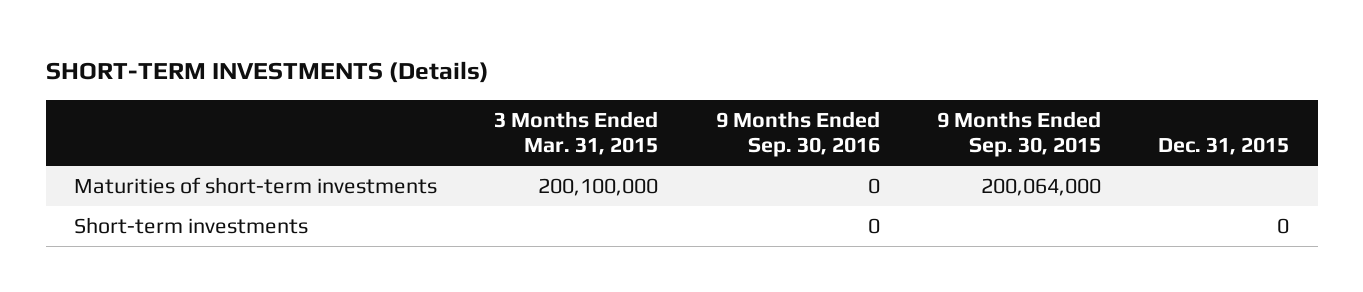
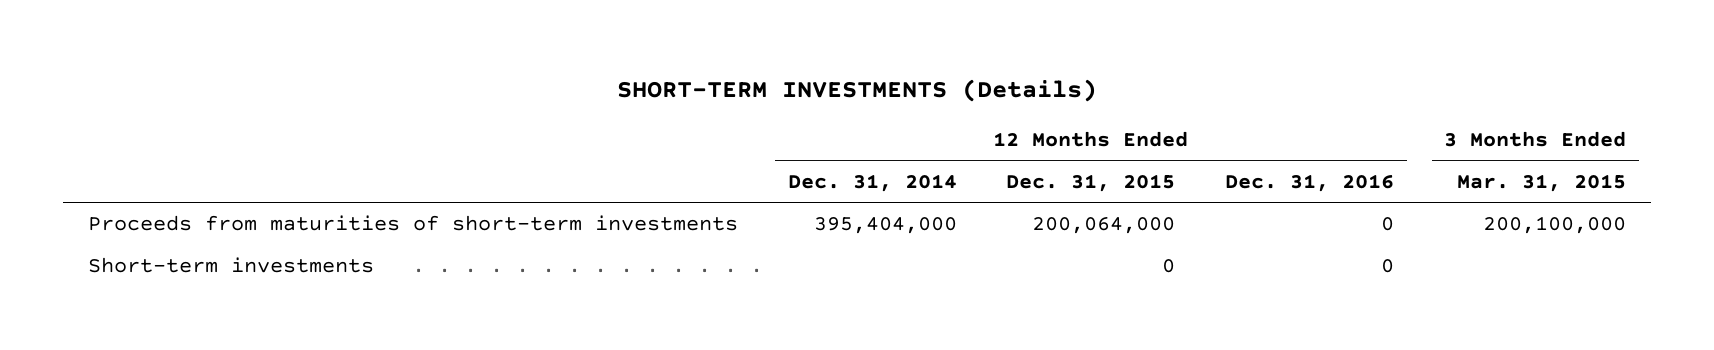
- | 3 Months Ended Mar. 31, 2015 | 9 Months Ended Sep. 30, 2016 | 9 Months Ended Sep. 30, 2015 | Dec. 31, 2015
+ | 12 Months Ended Dec. 31, 2014 | 12 Months Ended Dec. 31, 2015 | 12 Months Ended Dec. 31, 2016 | 3 Months Ended Mar. 31, 2015
- Maturities of short-term investments | 200,100,000 | 0 | 200,064,000 |
+ Proceeds from maturities of short-term investments | 395,404,000 | 200,064,000 | 0 | 200,100,000

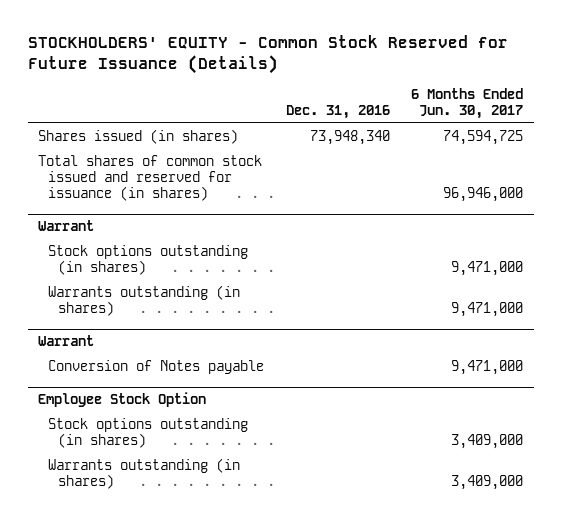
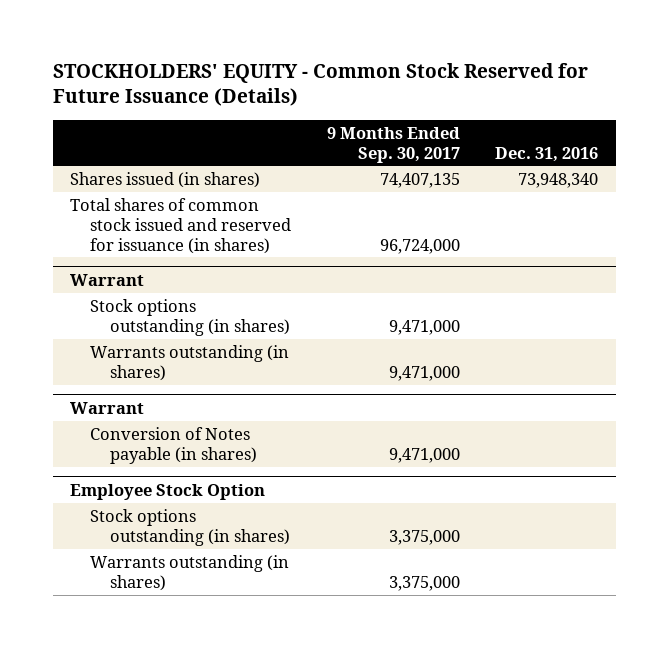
- | Dec. 31, 2016 | 6 Months Ended Jun. 30, 2017
+ | 9 Months Ended Sep. 30, 2017 | Dec. 31, 2016
@ Warrant
- Conversion of Notes payable | | 9,471,000
+ Conversion of Notes payable (in shares) | 9,471,000 |

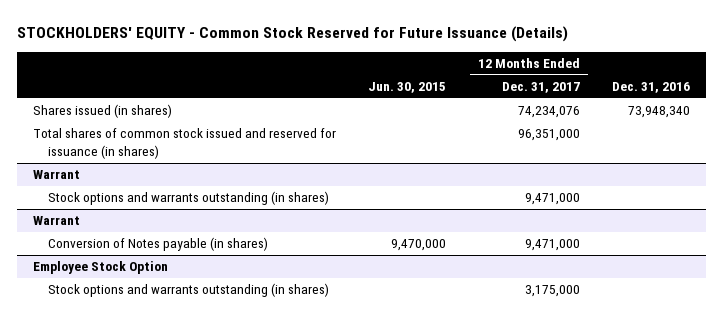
- | 9 Months Ended Sep. 30, 2017 | Dec. 31, 2016
+ | Jun. 30, 2015 | 12 Months Ended Dec. 31, 2017 | Dec. 31, 2016
@ Warrant
- Stock options outstanding (in shares) | 9,471,000 |
- Warrants outstanding (in shares) | 9,471,000 |
+ Stock options and warrants outstanding (in shares) | | 9,471,000 |
@ Employee Stock Option
- Stock options outstanding (in shares) | 3,375,000 |
- Warrants outstanding (in shares) | 3,375,000 |
+ Stock options and warrants outstanding (in shares) | | 3,175,000 |

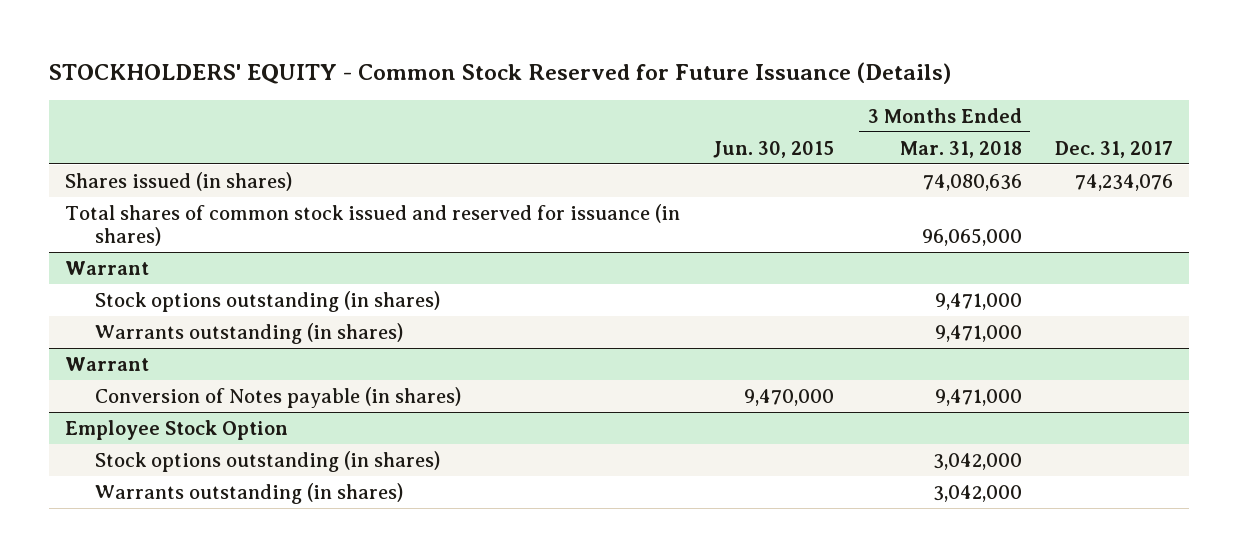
- | Jun. 30, 2015 | 12 Months Ended Dec. 31, 2017 | Dec. 31, 2016
+ | Jun. 30, 2015 | 3 Months Ended Mar. 31, 2018 | Dec. 31, 2017
@ Warrant
- Stock options and warrants outstanding (in shares) | | 9,471,000 |
+ Stock options outstanding (in shares) | | 9,471,000 |
+ Warrants outstanding (in shares) | | 9,471,000 |
@ Employee Stock Option
- Stock options and warrants outstanding (in shares) | | 3,175,000 |
+ Stock options outstanding (in shares) | | 3,042,000 |
+ Warrants outstanding (in shares) | | 3,042,000 |

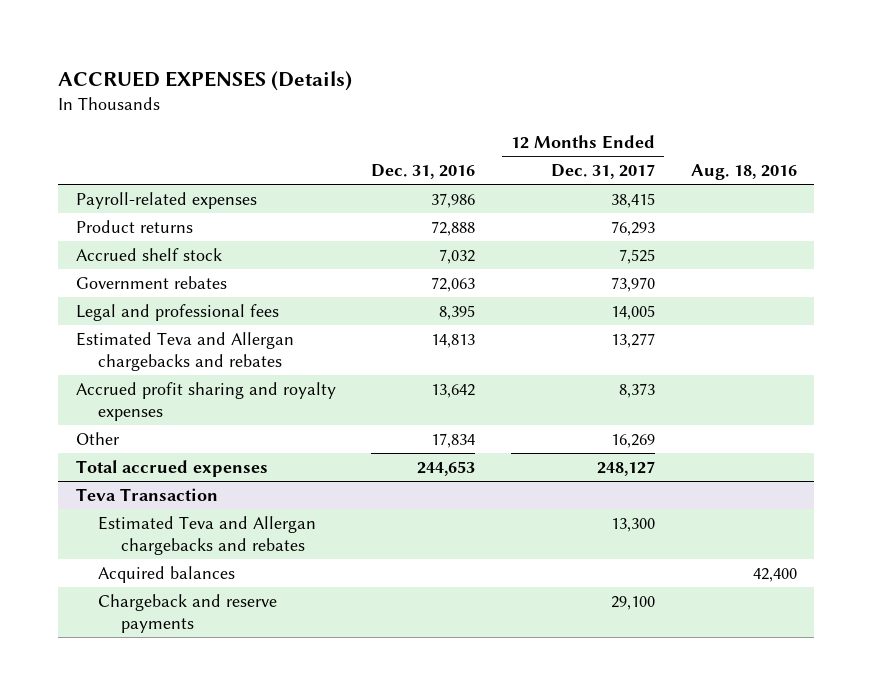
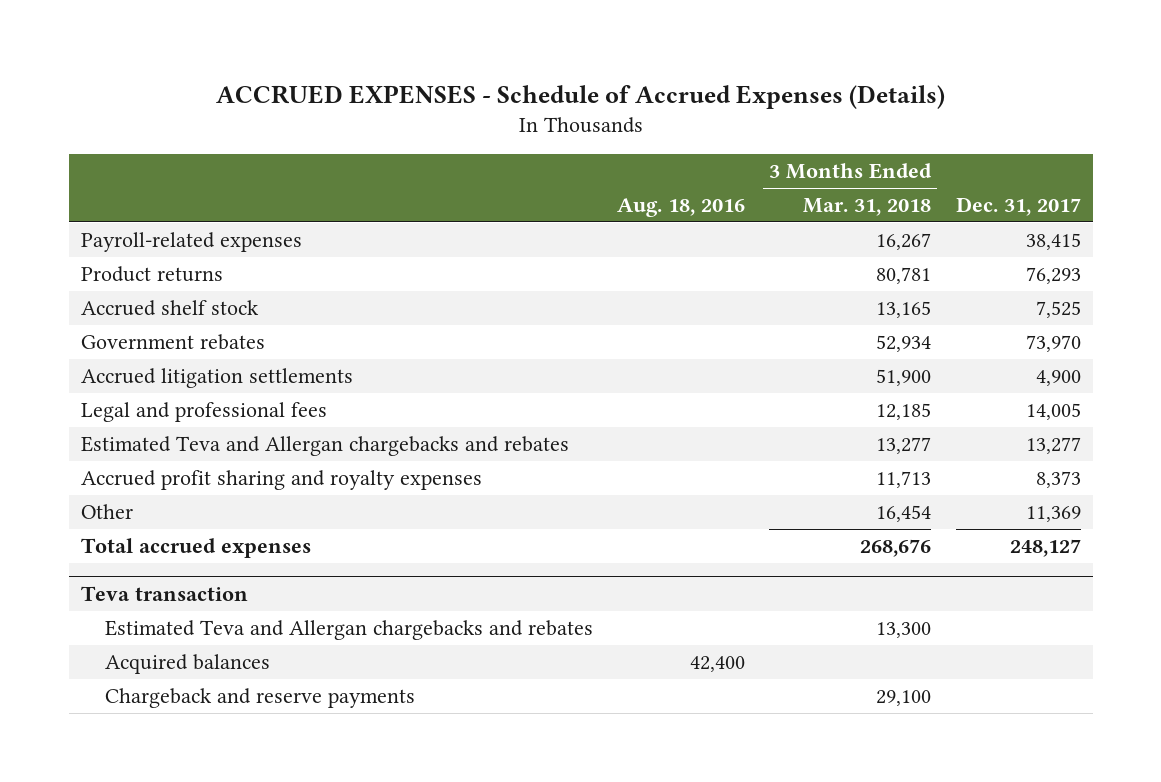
- ACCRUED EXPENSES (Details)
+ ACCRUED EXPENSES - Schedule of Accrued Expenses (Details)
- | Dec. 31, 2016 | 12 Months Ended Dec. 31, 2017 | Aug. 18, 2016
+ | Aug. 18, 2016 | 3 Months Ended Mar. 31, 2018 | Dec. 31, 2017
+ Accrued litigation settlements | | 51,900 | 4,900
- Teva Transaction
+ Teva transaction

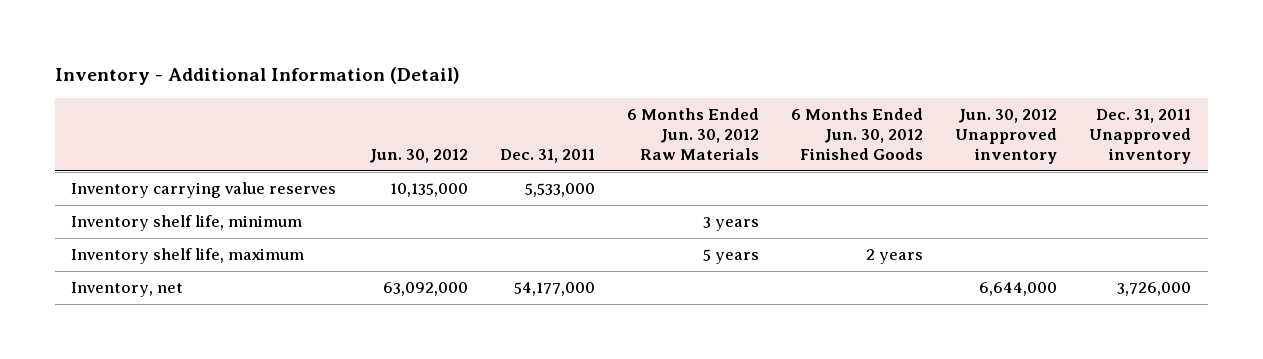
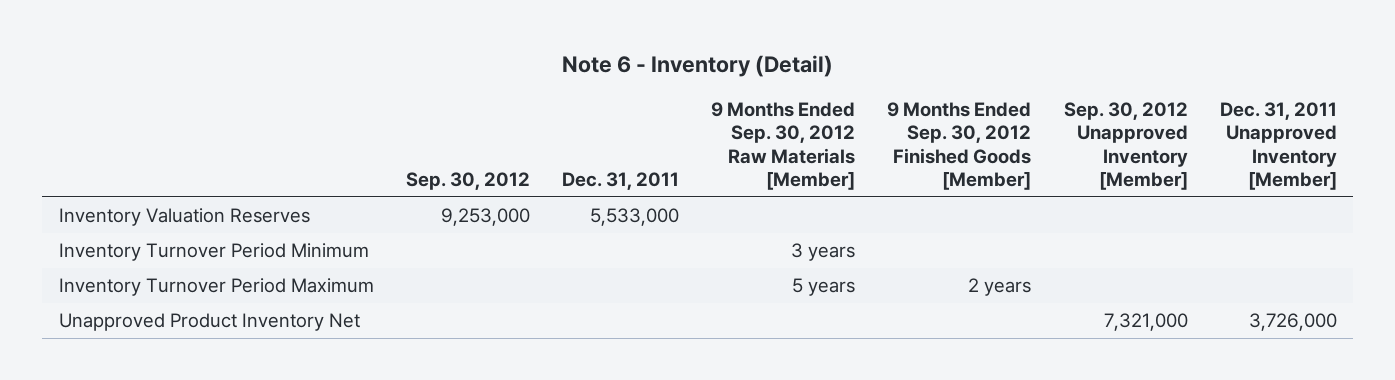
- Inventory - Additional Information (Detail)
+ Note 6 - Inventory (Detail)
- | Jun. 30, 2012 | Dec. 31, 2011 | 6 Months Ended Jun. 30, 2012 Raw Materials | 6 Months Ended Jun. 30, 2012 Finished Goods | Jun. 30, 2012 Unapproved inventory | Dec. 31, 2011 Unapproved inventory
+ | Sep. 30, 2012 | Dec. 31, 2011 | 9 Months Ended Sep. 30, 2012 Raw Materials [Member] | 9 Months Ended Sep. 30, 2012 Finished Goods [Member] | Sep. 30, 2012 Unapproved Inventory [Member] | Dec. 31, 2011 Unapproved Inventory [Member]
- Inventory carrying value reserves | 10,135,000 | 5,533,000 | | | |
- Inventory shelf life, minimum | | | 3 years | | |
- Inventory shelf life, maximum | | | 5 years | 2 years | |
- Inventory, net | 63,092,000 | 54,177,000 | | | 6,644,000 | 3,726,000
+ Inventory Valuation Reserves | 9,253,000 | 5,533,000 | | | |
+ Inventory Turnover Period Minimum | | | 3 years | | |
+ Inventory Turnover Period Maximum | | | 5 years | 2 years | |
+ Unapproved Product Inventory Net | | | | | 7,321,000 | 3,726,000

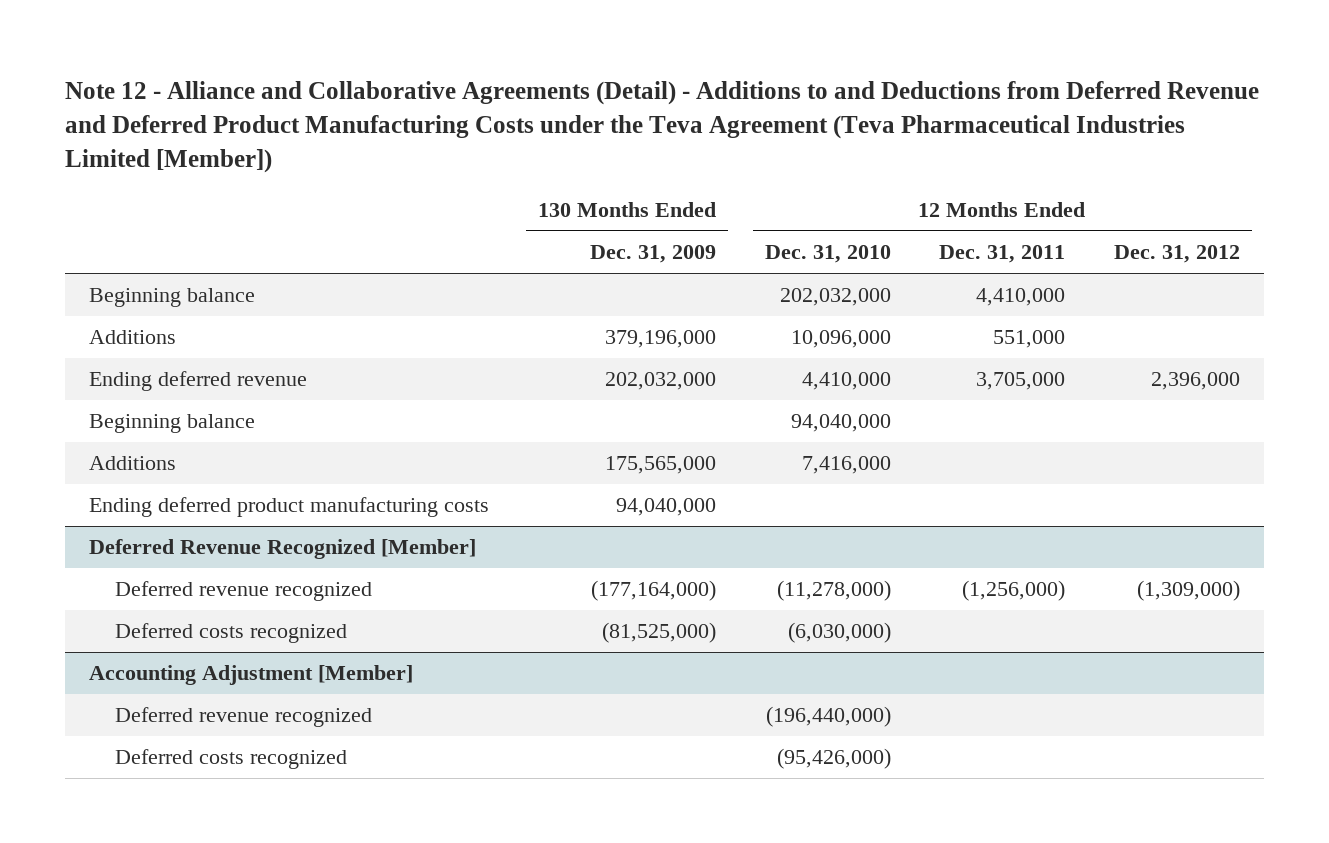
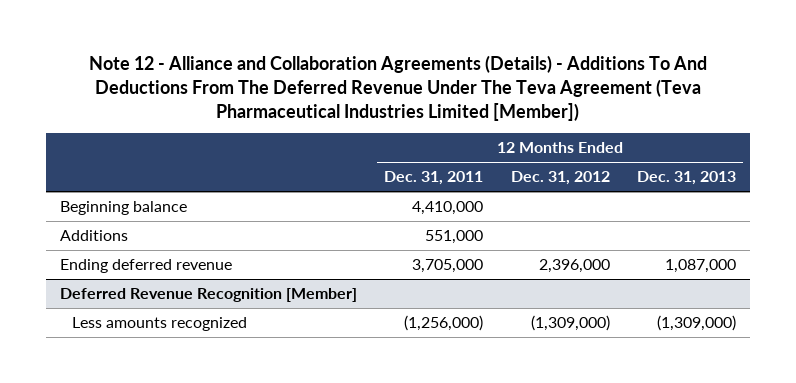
- Note 12 - Alliance and Collaborative Agreements (Detail) - Additions to and Deductions from Deferred Revenue and Deferred Product Manufacturing Costs under the Teva Agreement (Teva Pharmaceutical Industries Limited [Member])
+ Note 12 - Alliance and Collaboration Agreements (Details) - Additions To And Deductions From The Deferred Revenue Under The Teva Agreement (Teva Pharmaceutical Industries Limited [Member])
- | 130 Months Ended Dec. 31, 2009 | 12 Months Ended Dec. 31, 2010 | 12 Months Ended Dec. 31, 2011 | 12 Months Ended Dec. 31, 2012
+ | 12 Months Ended Dec. 31, 2011 | 12 Months Ended Dec. 31, 2012 | 12 Months Ended Dec. 31, 2013
- Beginning balance | | 94,040,000 | |
- Additions | 175,565,000 | 7,416,000 | |
- Ending deferred product manufacturing costs | 94,040,000 | | |
- Deferred Revenue Recognized [Member]
- Deferred revenue recognized | (177,164,000) | (11,278,000) | (1,256,000) | (1,309,000)
- Deferred costs recognized | (81,525,000) | (6,030,000) | |
- Accounting Adjustment [Member]
- Deferred revenue recognized | | (196,440,000) | |
- Deferred costs recognized | | (95,426,000) | |
+ Deferred Revenue Recognition [Member]
+ Less amounts recognized | (1,256,000) | (1,309,000) | (1,309,000)

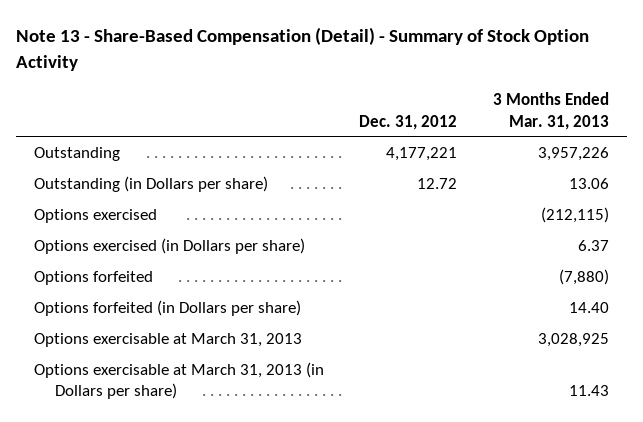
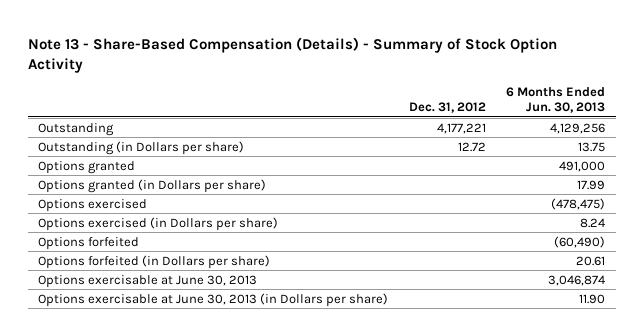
- Note 13 - Share-Based Compensation (Detail) - Summary of Stock Option Activity
+ Note 13 - Share-Based Compensation (Details) - Summary of Stock Option Activity
- | Dec. 31, 2012 | 3 Months Ended Mar. 31, 2013
+ | Dec. 31, 2012 | 6 Months Ended Jun. 30, 2013
+ Options granted | | 491,000
+ Options granted (in Dollars per share) | | 17.99
- Options exercisable at March 31, 2013 | | 3,028,925
- Options exercisable at March 31, 2013 (in Dollars per share) | | 11.43
+ Options exercisable at June 30, 2013 | | 3,046,874
+ Options exercisable at June 30, 2013 (in Dollars per share) | | 11.90

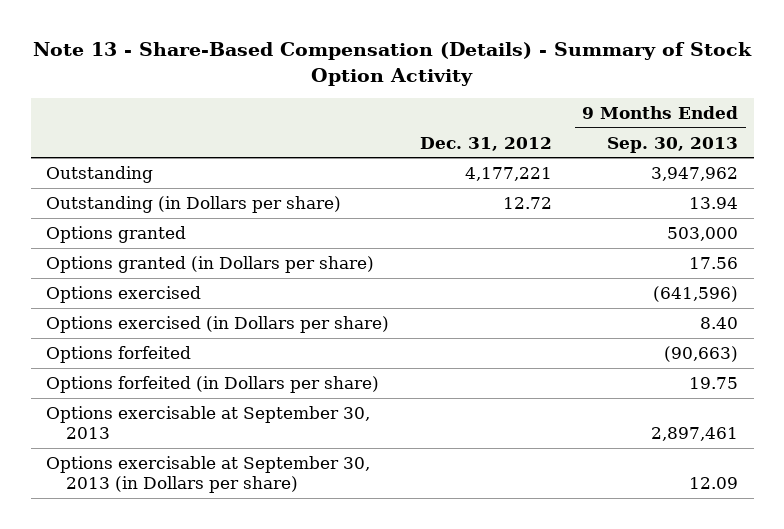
- | Dec. 31, 2012 | 6 Months Ended Jun. 30, 2013
+ | Dec. 31, 2012 | 9 Months Ended Sep. 30, 2013
- Options exercisable at June 30, 2013 | | 3,046,874
- Options exercisable at June 30, 2013 (in Dollars per share) | | 11.90
+ Options exercisable at September 30, 2013 | | 2,897,461
+ Options exercisable at September 30, 2013 (in Dollars per share) | | 12.09

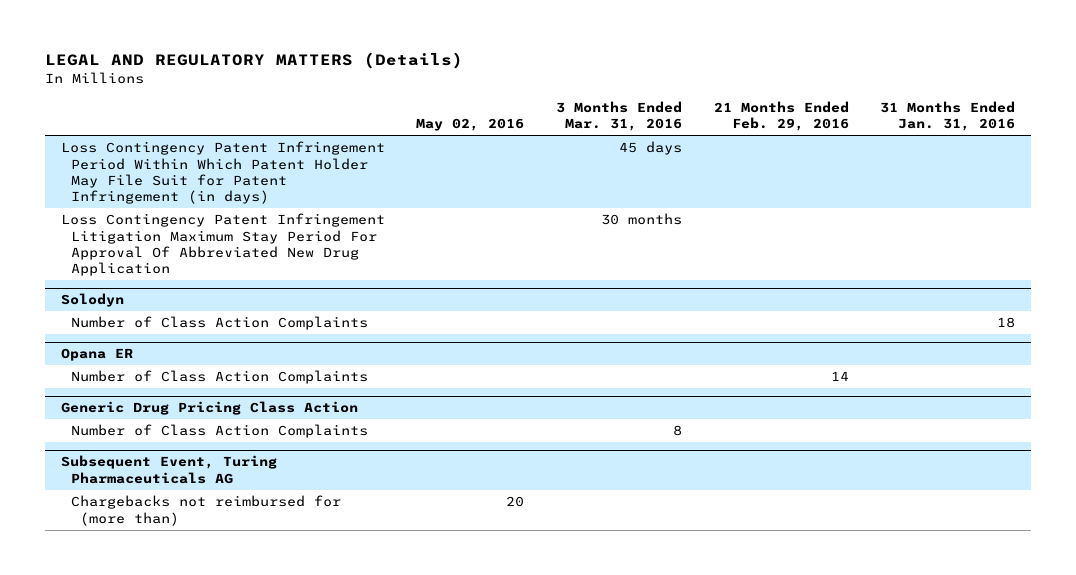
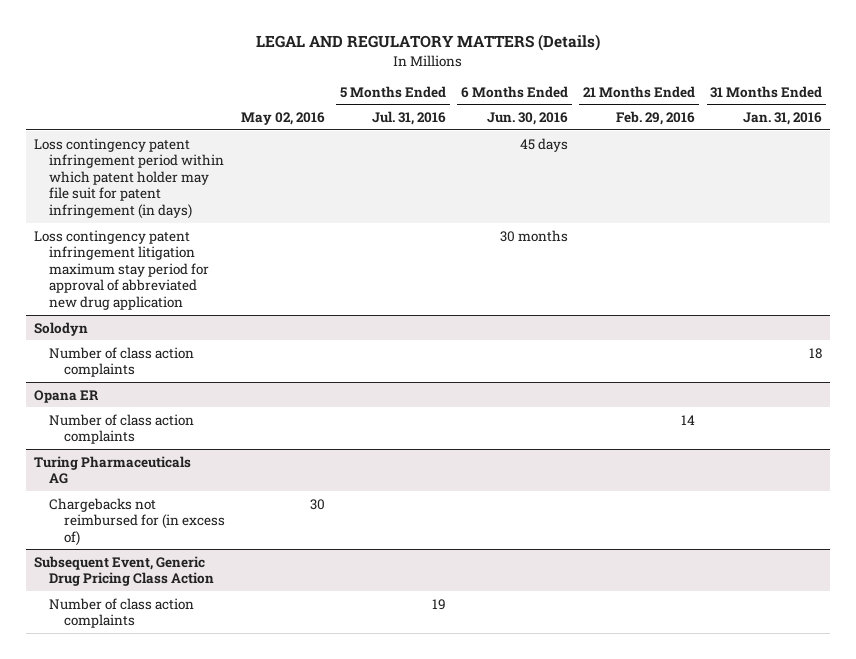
- | May 02, 2016 | 3 Months Ended Mar. 31, 2016 | 21 Months Ended Feb. 29, 2016 | 31 Months Ended Jan. 31, 2016
+ | May 02, 2016 | 5 Months Ended Jul. 31, 2016 | 6 Months Ended Jun. 30, 2016 | 21 Months Ended Feb. 29, 2016 | 31 Months Ended Jan. 31, 2016
- Loss Contingency Patent Infringement Period Within Which Patent Holder May File Suit for Patent Infringement (in days) | | 45 days | |
- Loss Contingency Patent Infringement Litigation Maximum Stay Period For Approval Of Abbreviated New Drug Application | | 30 months | |
+ Loss contingency patent infringement period within which patent holder may file suit for patent infringement (in days) | | | 45 days | |
+ Loss contingency patent infringement litigation maximum stay period for approval of abbreviated new drug application | | | 30 months | |
@ Solodyn
- Number of Class Action Complaints | | | | 18
+ Number of class action complaints | | | | | 18
@ Opana ER
- Number of Class Action Complaints | | | 14 |
- Generic Drug Pricing Class Action
- Number of Class Action Complaints | | 8 | |
- Subsequent Event, Turing Pharmaceuticals AG
- Chargebacks not reimbursed for (more than) | 20 | | |
@ Opana ER
+ Number of class action complaints | | | | 14 |
+ Turing Pharmaceuticals AG
+ Chargebacks not reimbursed for (in excess of) | 30 | | | |
+ Subsequent Event, Generic Drug Pricing Class Action
+ Number of class action complaints | | 19 | | |

